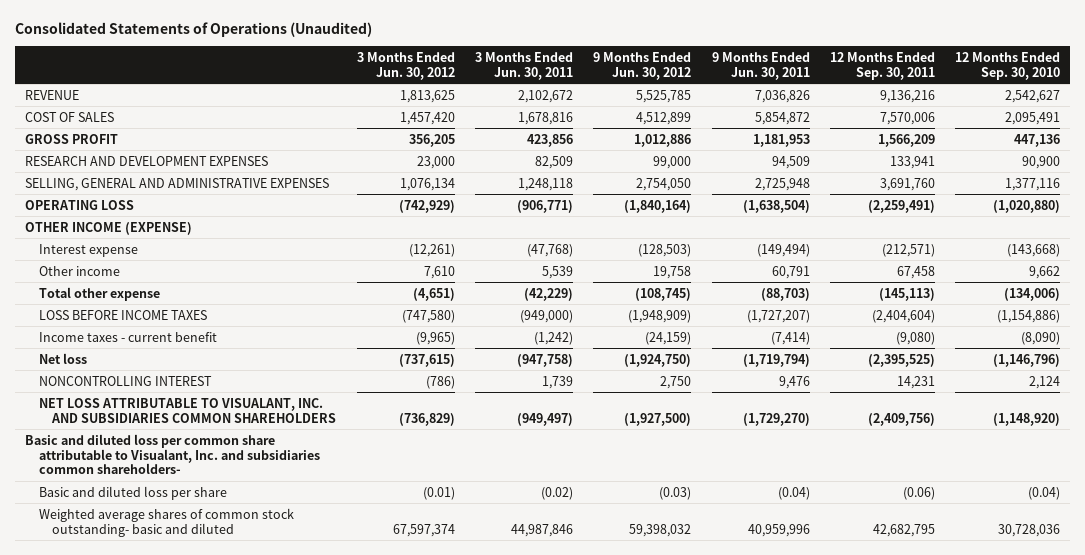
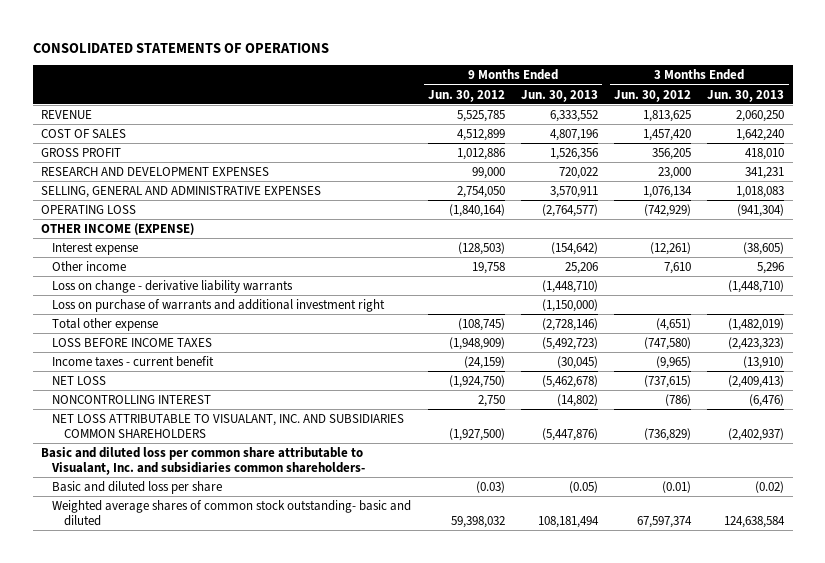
- Consolidated Statements of Operations (Unaudited)
+ CONSOLIDATED STATEMENTS OF OPERATIONS
- | 3 Months Ended Jun. 30, 2012 | 3 Months Ended Jun. 30, 2011 | 9 Months Ended Jun. 30, 2012 | 9 Months Ended Jun. 30, 2011 | 12 Months Ended Sep. 30, 2011 | 12 Months Ended Sep. 30, 2010
+ | 9 Months Ended Jun. 30, 2012 | 9 Months Ended Jun. 30, 2013 | 3 Months Ended Jun. 30, 2012 | 3 Months Ended Jun. 30, 2013
+ Loss on change - derivative liability warrants | | (1,448,710) | | (1,448,710)
+ Loss on purchase of warrants and additional investment right | | (1,150,000) | |
- Net loss | (737,615) | (947,758) | (1,924,750) | (1,719,794) | (2,395,525) | (1,146,796)
+ NET LOSS | (1,924,750) | (5,462,678) | (737,615) | (2,409,413)

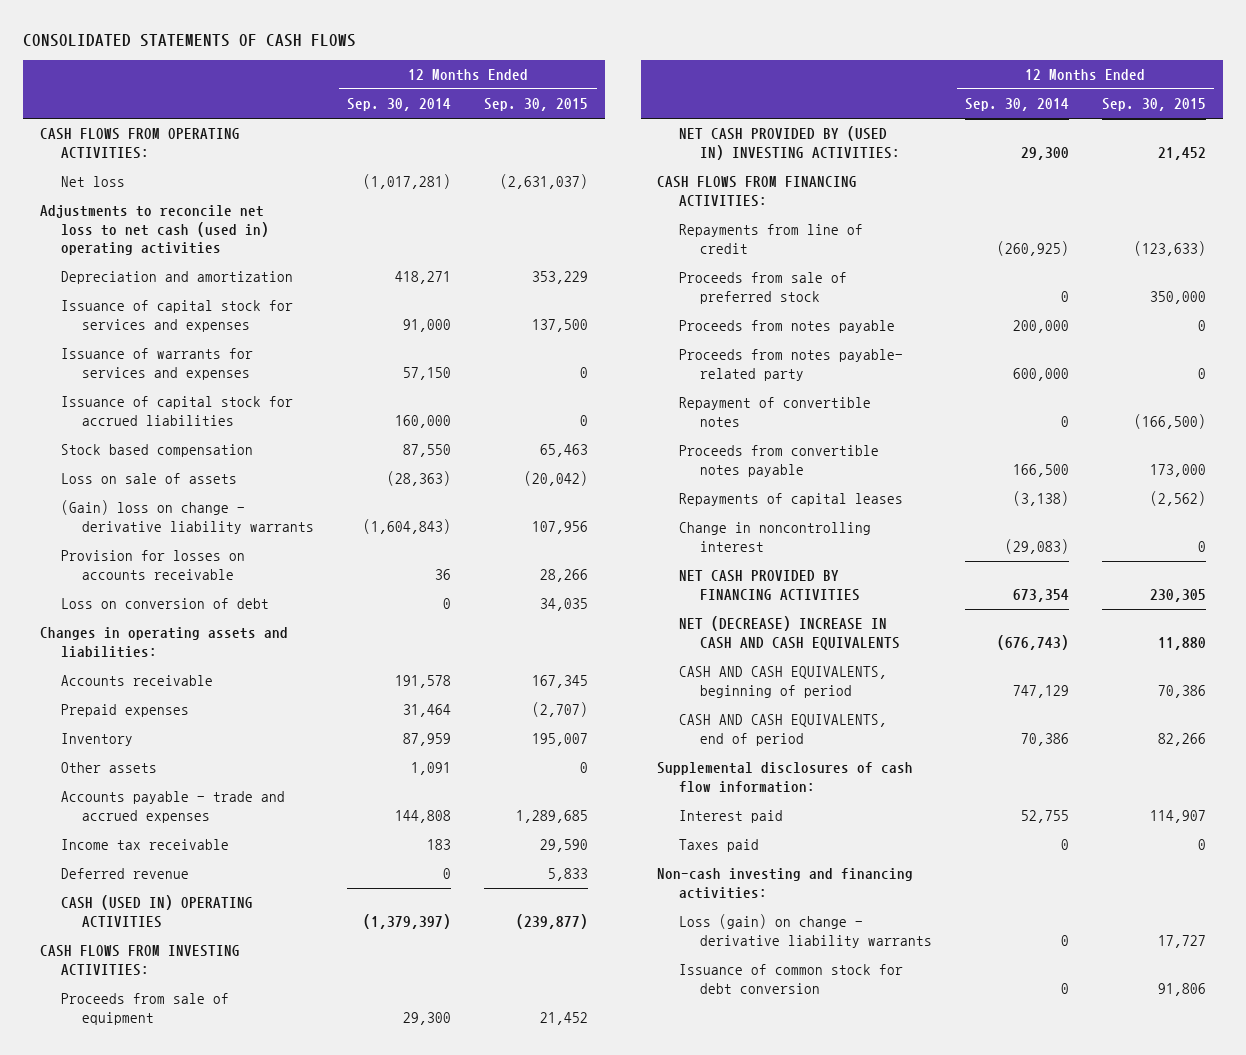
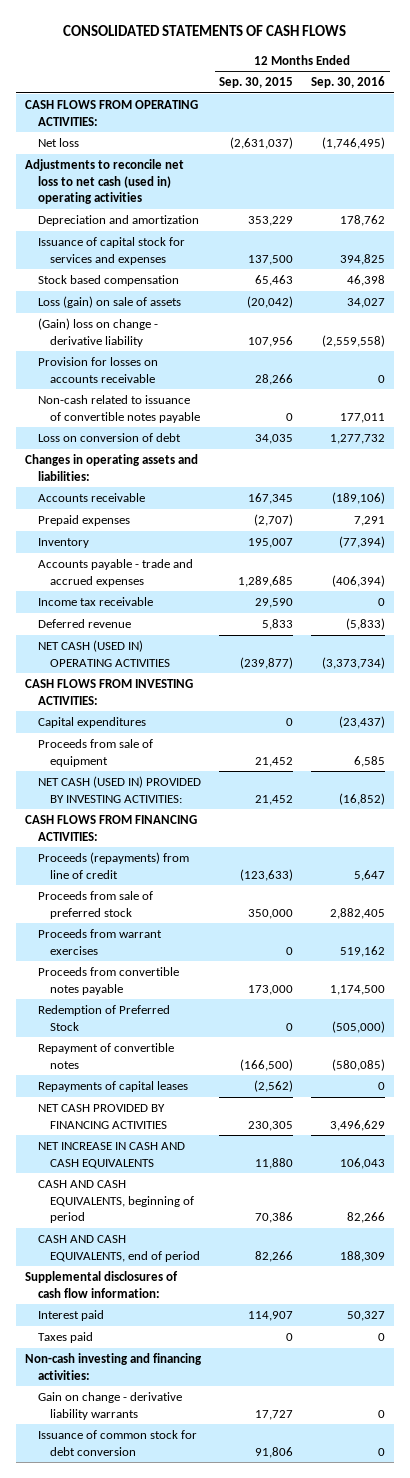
- | 12 Months Ended Sep. 30, 2014 | 12 Months Ended Sep. 30, 2015
+ | 12 Months Ended Sep. 30, 2015 | 12 Months Ended Sep. 30, 2016
- Issuance of warrants for services and expenses | 57,150 | 0
- Issuance of capital stock for accrued liabilities | 160,000 | 0
- Loss on sale of assets | (28,363) | (20,042)
- (Gain) loss on change - derivative liability warrants | (1,604,843) | 107,956
+ Loss (gain) on sale of assets | (20,042) | 34,027
+ (Gain) loss on change - derivative liability | 107,956 | (2,559,558)
+ Non-cash related to issuance of convertible notes payable | 0 | 177,011
- Other assets | 1,091 | 0
- CASH (USED IN) OPERATING ACTIVITIES | (1,379,397) | (239,877)
+ NET CASH (USED IN) OPERATING ACTIVITIES | (239,877) | (3,373,734)
+ Capital expenditures | 0 | (23,437)
- NET CASH PROVIDED BY (USED IN) INVESTING ACTIVITIES: | 29,300 | 21,452
+ NET CASH (USED IN) PROVIDED BY INVESTING ACTIVITIES: | 21,452 | (16,852)
- Repayments from line of credit | (260,925) | (123,633)
+ Proceeds (repayments) from line of credit | (123,633) | 5,647
- Proceeds from notes payable | 200,000 | 0
- Proceeds from notes payable- related party | 600,000 | 0
+ Proceeds from warrant exercises | 0 | 519,162
+ Redemption of Preferred Stock | 0 | (505,000)
moved down: Repayment of convertible notes | (166,500) | (580,085)
- Change in noncontrolling interest | (29,083) | 0
- NET (DECREASE) INCREASE IN CASH AND CASH EQUIVALENTS | (676,743) | 11,880
+ NET INCREASE IN CASH AND CASH EQUIVALENTS | 11,880 | 106,043
- Loss (gain) on change - derivative liability warrants | 0 | 17,727
+ Gain on change - derivative liability warrants | 17,727 | 0

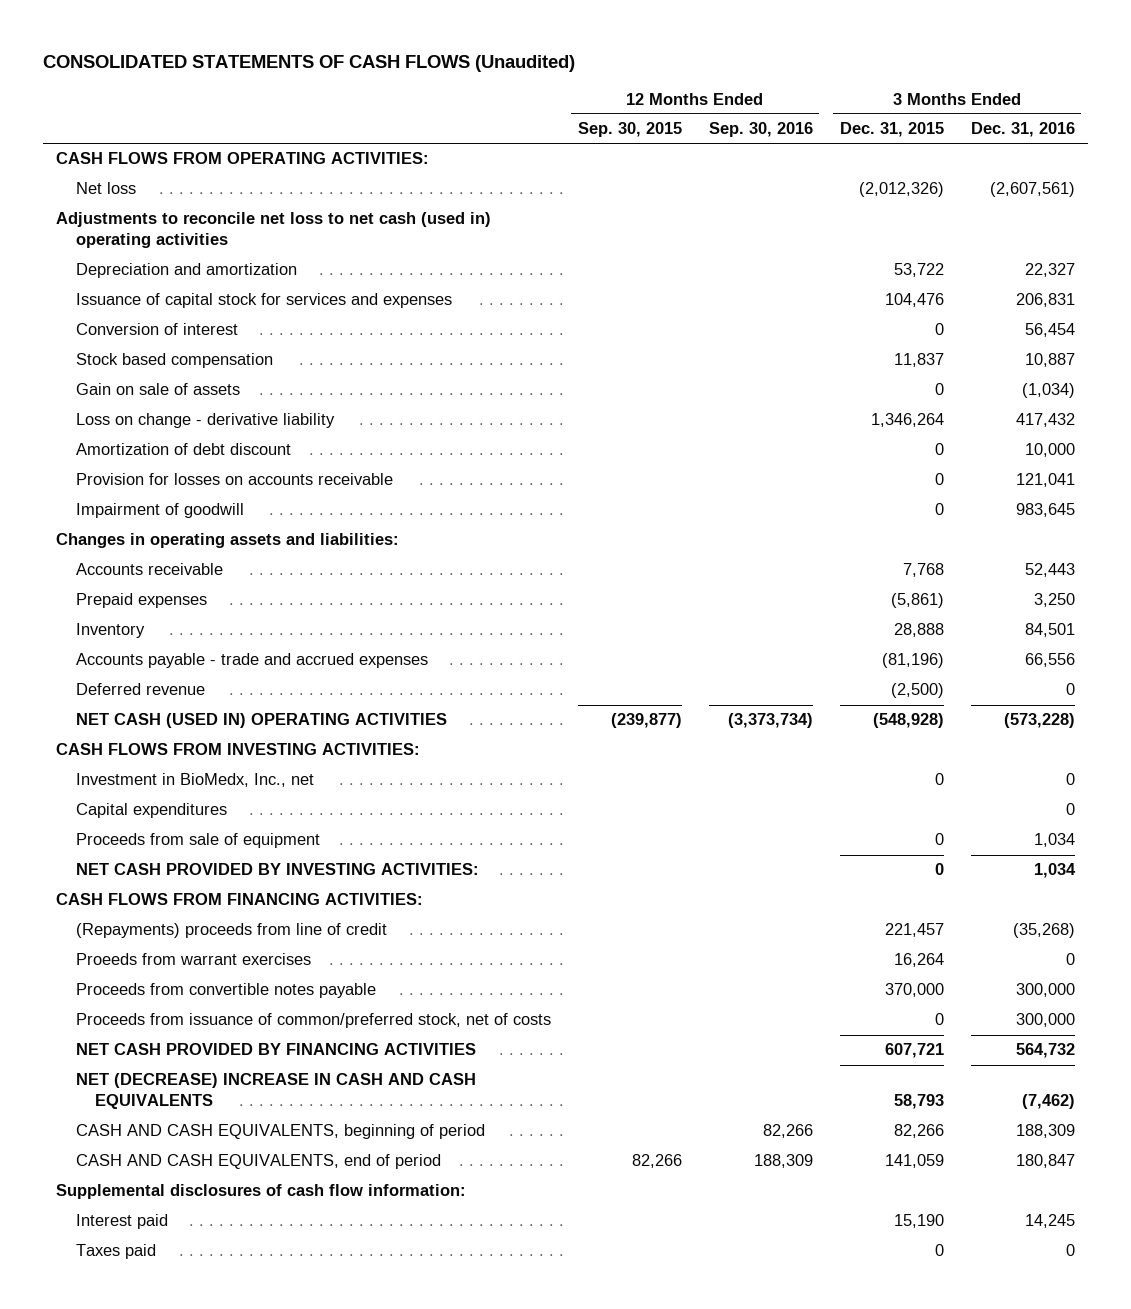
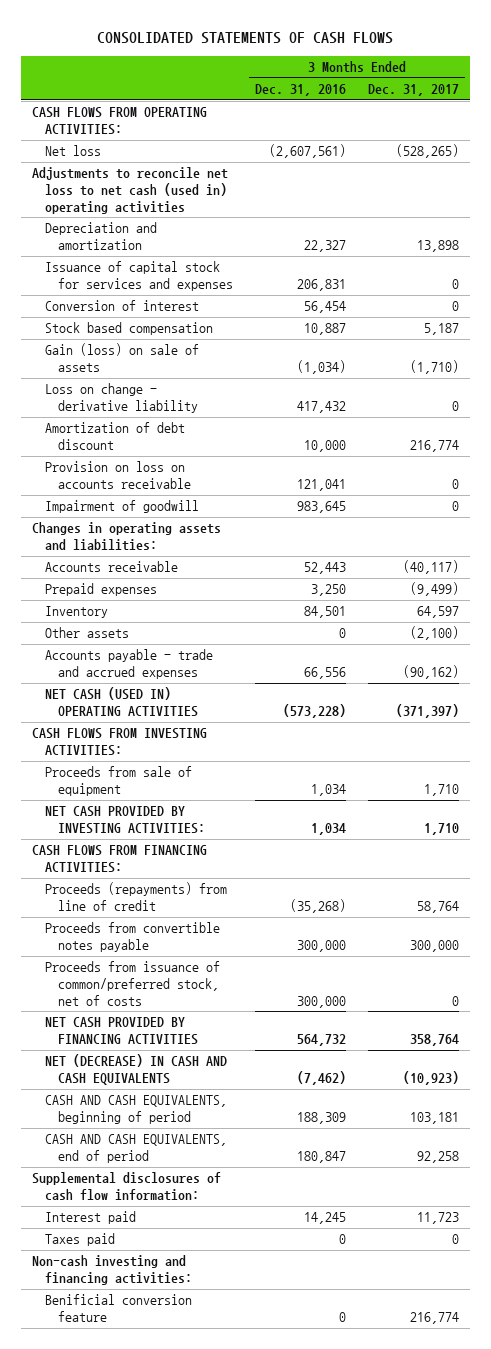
- CONSOLIDATED STATEMENTS OF CASH FLOWS (Unaudited)
+ CONSOLIDATED STATEMENTS OF CASH FLOWS
- | 12 Months Ended Sep. 30, 2015 | 12 Months Ended Sep. 30, 2016 | 3 Months Ended Dec. 31, 2015 | 3 Months Ended Dec. 31, 2016
+ | 3 Months Ended Dec. 31, 2016 | 3 Months Ended Dec. 31, 2017
- Gain on sale of assets | | | 0 | (1,034)
+ Gain (loss) on sale of assets | (1,034) | (1,710)
- Provision for losses on accounts receivable | | | 0 | 121,041
+ Provision on loss on accounts receivable | 121,041 | 0
+ Other assets | 0 | (2,100)
- Deferred revenue | | | (2,500) | 0
- Investment in BioMedx, Inc., net | | | 0 | 0
- Capital expenditures | | | | 0
- (Repayments) proceeds from line of credit | | | 221,457 | (35,268)
- Proeeds from warrant exercises | | | 16,264 | 0
+ Proceeds (repayments) from line of credit | (35,268) | 58,764
- NET (DECREASE) INCREASE IN CASH AND CASH EQUIVALENTS | | | 58,793 | (7,462)
+ NET (DECREASE) IN CASH AND CASH EQUIVALENTS | (7,462) | (10,923)
+ Non-cash investing and financing activities:
+ Benificial conversion feature | 0 | 216,774

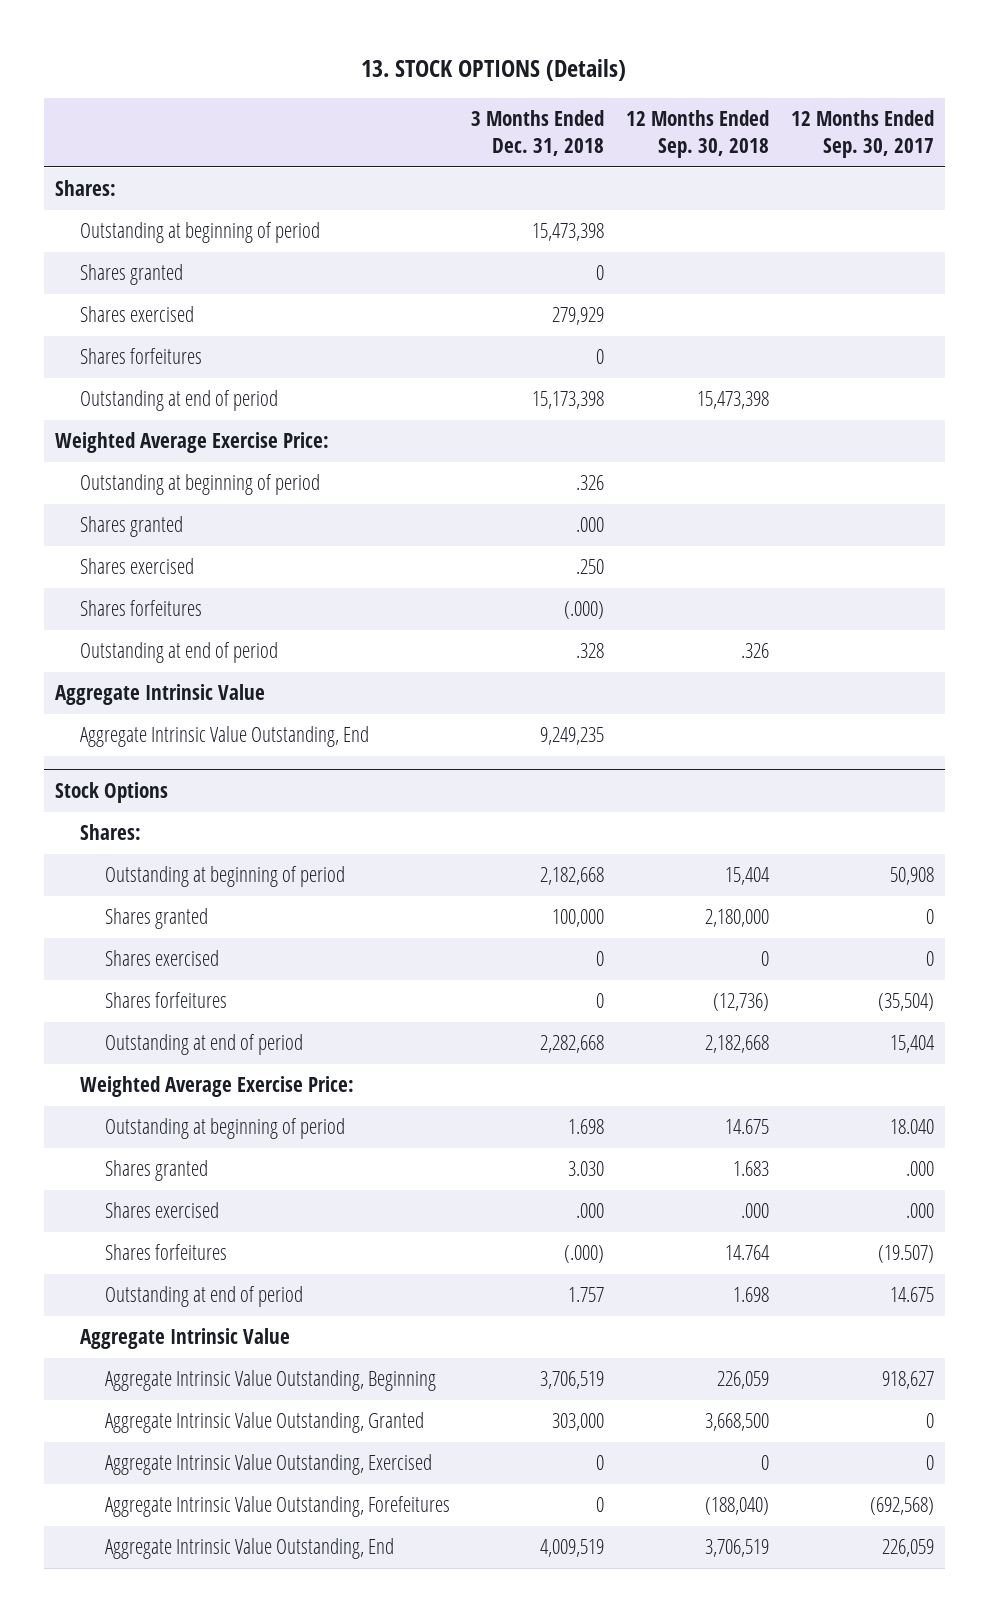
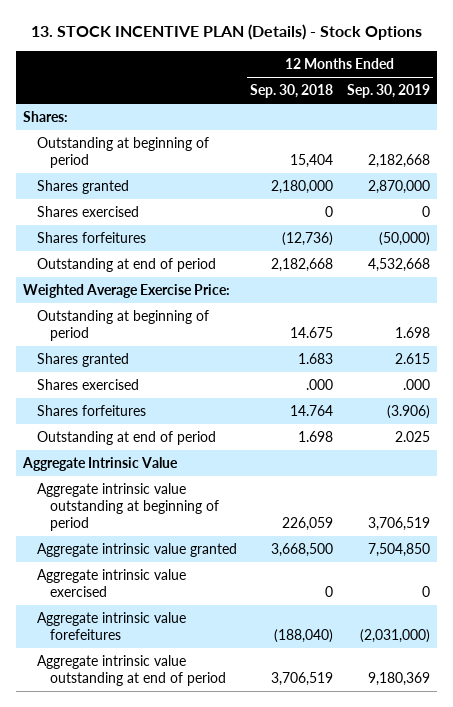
- 13. STOCK OPTIONS (Details)
+ 13. STOCK INCENTIVE PLAN (Details) - Stock Options
- | 3 Months Ended Dec. 31, 2018 | 12 Months Ended Sep. 30, 2018 | 12 Months Ended Sep. 30, 2017
+ | 12 Months Ended Sep. 30, 2018 | 12 Months Ended Sep. 30, 2019
- Outstanding at beginning of period | 15,473,398 | |
- Shares granted | 0 | |
- Shares exercised | 279,929 | |
- Shares forfeitures | 0 | |
- Outstanding at end of period | 15,173,398 | 15,473,398 |
- Weighted Average Exercise Price:
- Outstanding at beginning of period | .326 | |
- Shares granted | .000 | |
- Shares exercised | .250 | |
- Shares forfeitures | (.000) | |
- Outstanding at end of period | .328 | .326 |
- Aggregate Intrinsic Value
- Aggregate Intrinsic Value Outstanding, End | 9,249,235 | |
- Stock Options
- Shares:
- Aggregate Intrinsic Value Outstanding, Beginning | 3,706,519 | 226,059 | 918,627
- Aggregate Intrinsic Value Outstanding, Granted | 303,000 | 3,668,500 | 0
- Aggregate Intrinsic Value Outstanding, Exercised | 0 | 0 | 0
- Aggregate Intrinsic Value Outstanding, Forefeitures | 0 | (188,040) | (692,568)
- Aggregate Intrinsic Value Outstanding, End | 4,009,519 | 3,706,519 | 226,059
+ Aggregate intrinsic value outstanding at beginning of period | 226,059 | 3,706,519
+ Aggregate intrinsic value granted | 3,668,500 | 7,504,850
+ Aggregate intrinsic value exercised | 0 | 0
+ Aggregate intrinsic value forefeitures | (188,040) | (2,031,000)
+ Aggregate intrinsic value outstanding at end of period | 3,706,519 | 9,180,369

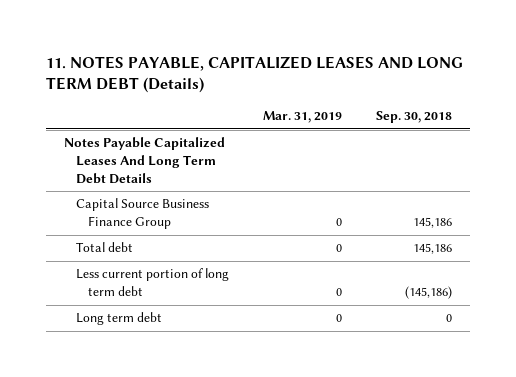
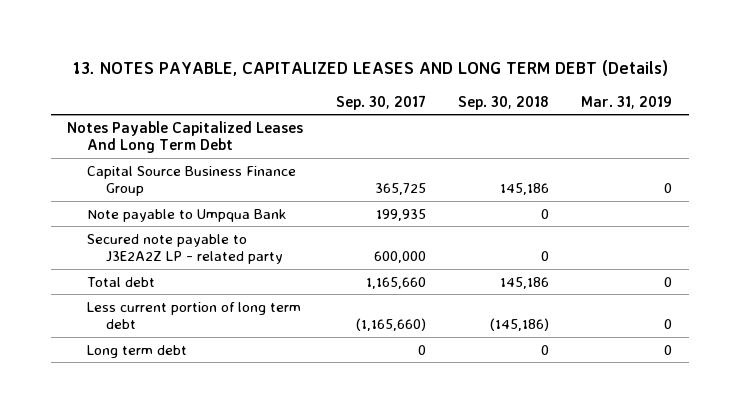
- 11. NOTES PAYABLE, CAPITALIZED LEASES AND LONG TERM DEBT (Details)
+ 13. NOTES PAYABLE, CAPITALIZED LEASES AND LONG TERM DEBT (Details)
- | Mar. 31, 2019 | Sep. 30, 2018
+ | Sep. 30, 2017 | Sep. 30, 2018 | Mar. 31, 2019
- Notes Payable Capitalized Leases And Long Term Debt Details
+ Notes Payable Capitalized Leases And Long Term Debt
+ Note payable to Umpqua Bank | 199,935 | 0 |
+ Secured note payable to J3E2A2Z LP - related party | 600,000 | 0 |

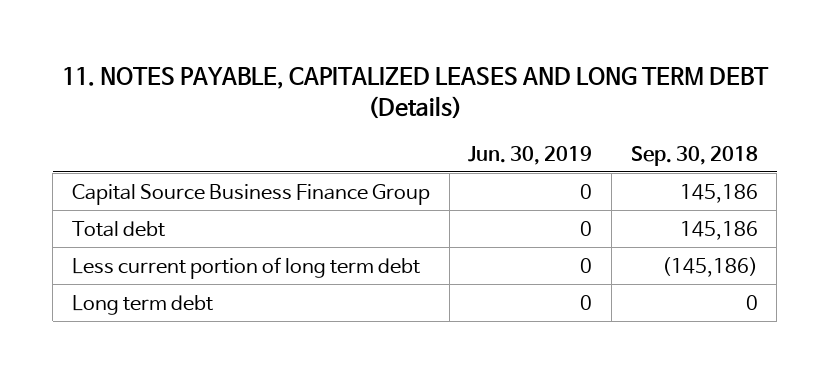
- 13. NOTES PAYABLE, CAPITALIZED LEASES AND LONG TERM DEBT (Details)
+ 11. NOTES PAYABLE, CAPITALIZED LEASES AND LONG TERM DEBT (Details)
- | Sep. 30, 2017 | Sep. 30, 2018 | Mar. 31, 2019
+ | Jun. 30, 2019 | Sep. 30, 2018
- Notes Payable Capitalized Leases And Long Term Debt
- Note payable to Umpqua Bank | 199,935 | 0 |
- Secured note payable to J3E2A2Z LP - related party | 600,000 | 0 |

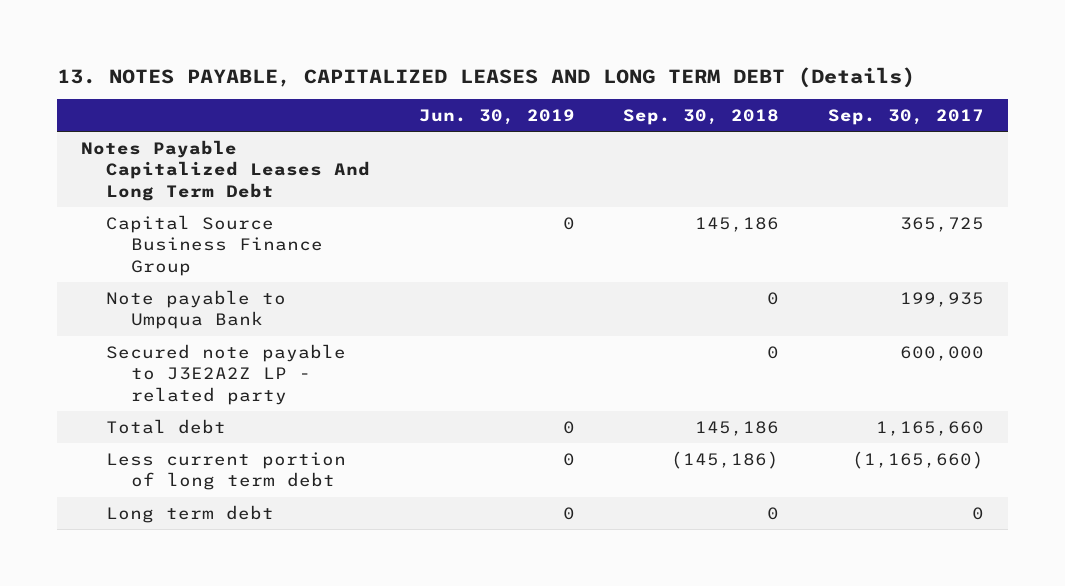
- 11. NOTES PAYABLE, CAPITALIZED LEASES AND LONG TERM DEBT (Details)
+ 13. NOTES PAYABLE, CAPITALIZED LEASES AND LONG TERM DEBT (Details)
- | Jun. 30, 2019 | Sep. 30, 2018
+ | Jun. 30, 2019 | Sep. 30, 2018 | Sep. 30, 2017
+ Notes Payable Capitalized Leases And Long Term Debt
+ Note payable to Umpqua Bank | | 0 | 199,935
+ Secured note payable to J3E2A2Z LP - related party | | 0 | 600,000

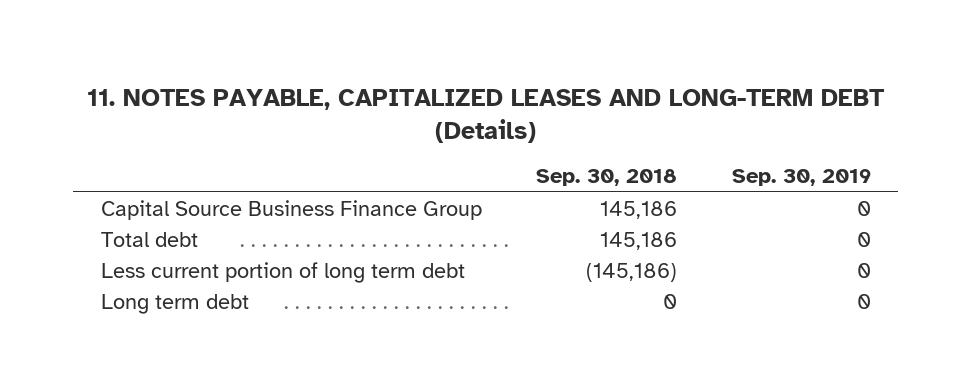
- 13. NOTES PAYABLE, CAPITALIZED LEASES AND LONG TERM DEBT (Details)
+ 11. NOTES PAYABLE, CAPITALIZED LEASES AND LONG-TERM DEBT (Details)
- | Jun. 30, 2019 | Sep. 30, 2018 | Sep. 30, 2017
+ | Sep. 30, 2018 | Sep. 30, 2019
- Notes Payable Capitalized Leases And Long Term Debt
- Note payable to Umpqua Bank | | 0 | 199,935
- Secured note payable to J3E2A2Z LP - related party | | 0 | 600,000

